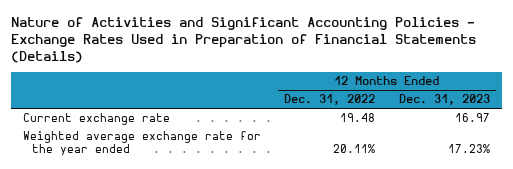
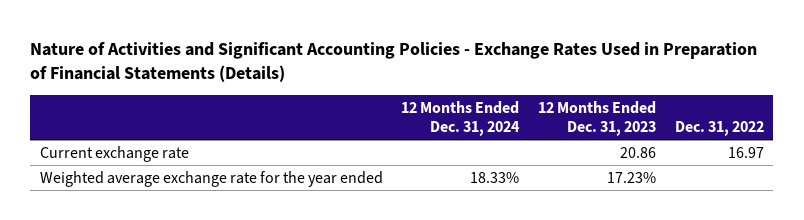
- | 12 Months Ended Dec. 31, 2022 | 12 Months Ended Dec. 31, 2023
+ | 12 Months Ended Dec. 31, 2024 | 12 Months Ended Dec. 31, 2023 | Dec. 31, 2022
- Current exchange rate | 19.48 | 16.97
+ Current exchange rate | | 20.86 | 16.97

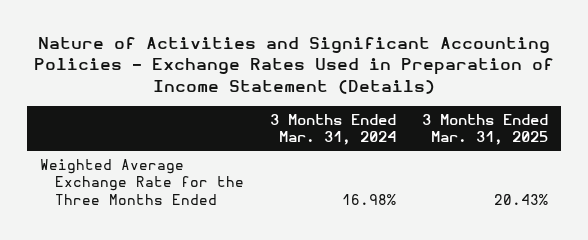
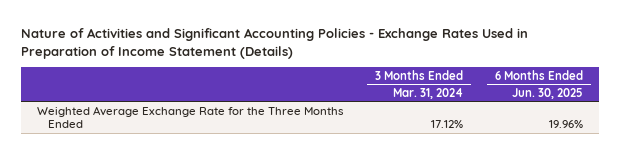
- | 3 Months Ended Mar. 31, 2024 | 3 Months Ended Mar. 31, 2025
+ | 3 Months Ended Mar. 31, 2024 | 6 Months Ended Jun. 30, 2025
- Weighted Average Exchange Rate for the Three Months Ended | 16.98% | 20.43%
+ Weighted Average Exchange Rate for the Three Months Ended | 17.12% | 19.96%

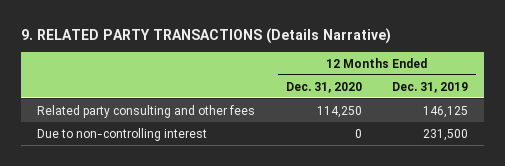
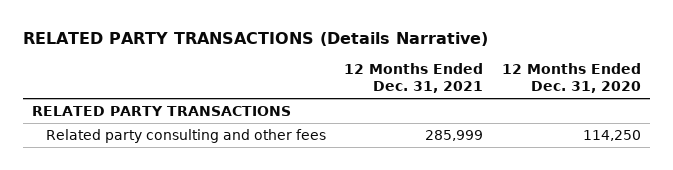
- 9. RELATED PARTY TRANSACTIONS (Details Narrative)
+ RELATED PARTY TRANSACTIONS (Details Narrative)
- | 12 Months Ended Dec. 31, 2020 | 12 Months Ended Dec. 31, 2019
+ | 12 Months Ended Dec. 31, 2021 | 12 Months Ended Dec. 31, 2020
+ RELATED PARTY TRANSACTIONS
- Due to non-controlling interest | 0 | 231,500

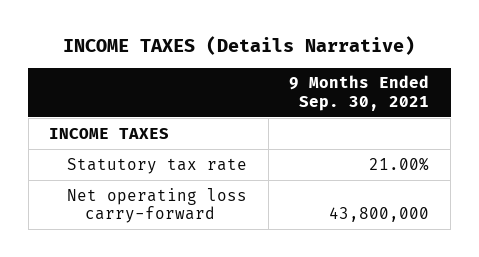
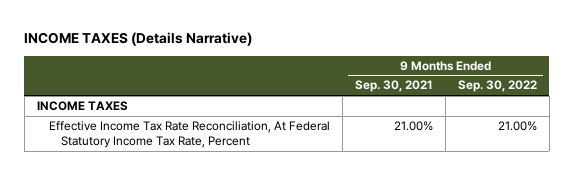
- | 9 Months Ended Sep. 30, 2021
+ | 9 Months Ended Sep. 30, 2021 | 9 Months Ended Sep. 30, 2022
- Statutory tax rate | 21.00%
- Net operating loss carry-forward | 43,800,000
+ Effective Income Tax Rate Reconciliation, At Federal Statutory Income Tax Rate, Percent | 21.00% | 21.00%

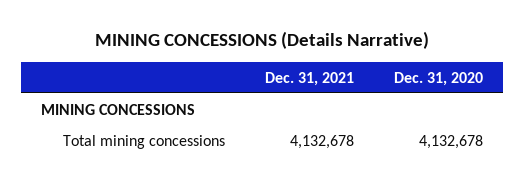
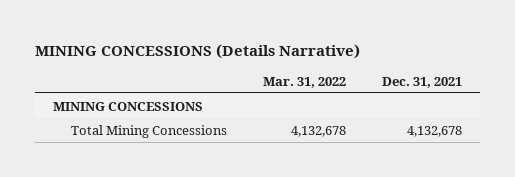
- | Dec. 31, 2021 | Dec. 31, 2020
+ | Mar. 31, 2022 | Dec. 31, 2021
- Total mining concessions | 4,132,678 | 4,132,678
+ Total Mining Concessions | 4,132,678 | 4,132,678

